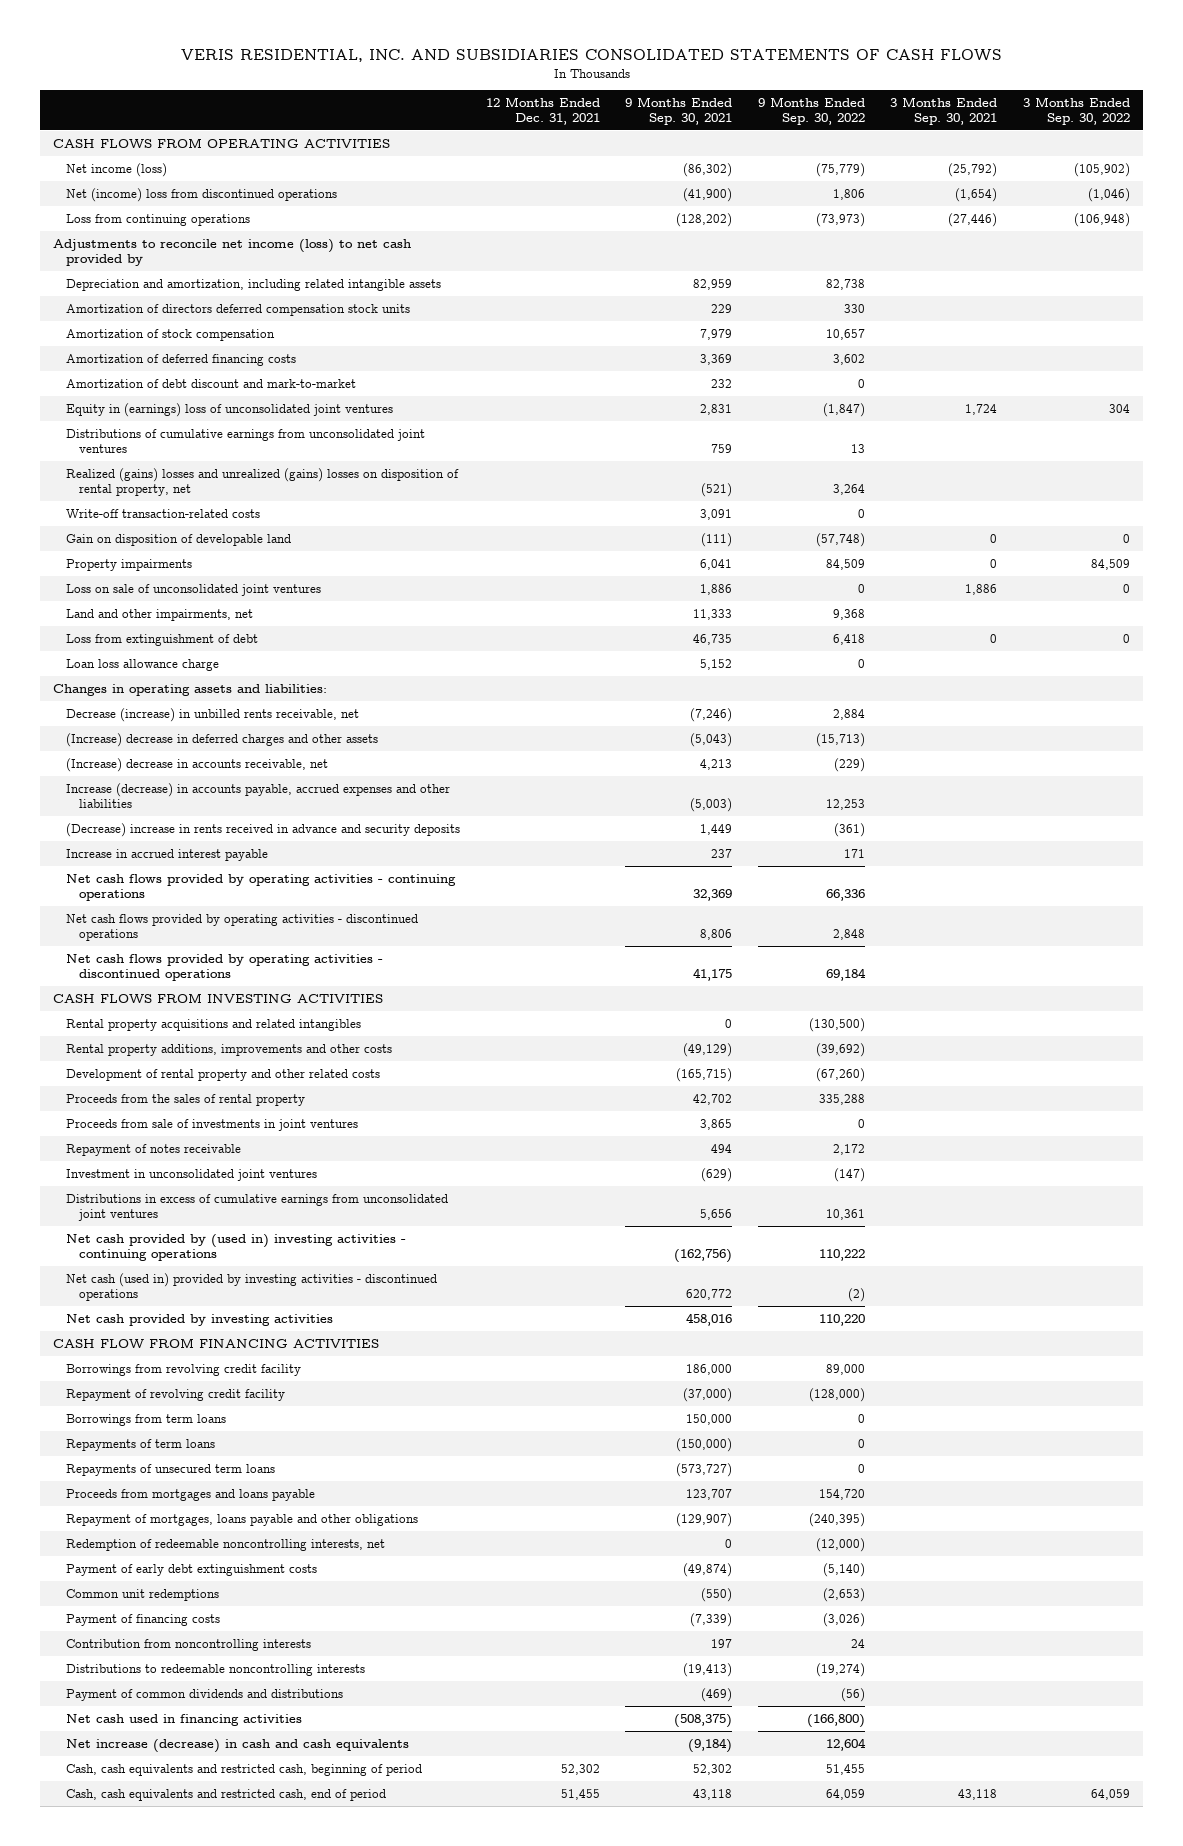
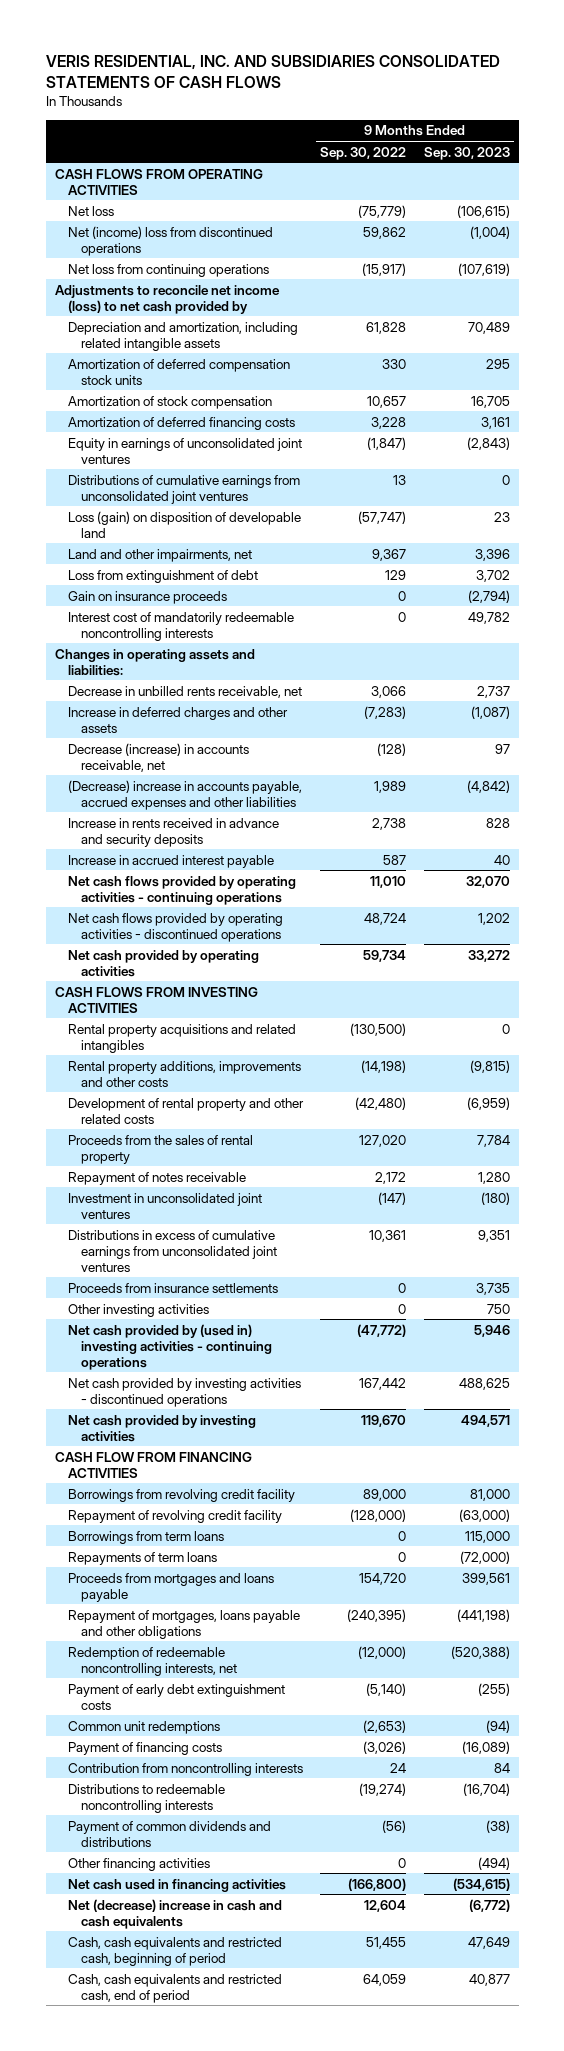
- | 12 Months Ended Dec. 31, 2021 | 9 Months Ended Sep. 30, 2021 | 9 Months Ended Sep. 30, 2022 | 3 Months Ended Sep. 30, 2021 | 3 Months Ended Sep. 30, 2022
+ | 9 Months Ended Sep. 30, 2022 | 9 Months Ended Sep. 30, 2023
- Net income (loss) | | (86,302) | (75,779) | (25,792) | (105,902)
- Net (income) loss from discontinued operations | | (41,900) | 1,806 | (1,654) | (1,046)
- Loss from continuing operations | | (128,202) | (73,973) | (27,446) | (106,948)
+ Net loss | (75,779) | (106,615)
+ Net (income) loss from discontinued operations | 59,862 | (1,004)
+ Net loss from continuing operations | (15,917) | (107,619)
- Depreciation and amortization, including related intangible assets | | 82,959 | 82,738 | |
- Amortization of directors deferred compensation stock units | | 229 | 330 | |
+ Depreciation and amortization, including related intangible assets | 61,828 | 70,489
+ Amortization of deferred compensation stock units | 330 | 295
- Amortization of deferred financing costs | | 3,369 | 3,602 | |
- Amortization of debt discount and mark-to-market | | 232 | 0 | |
- Equity in (earnings) loss of unconsolidated joint ventures | | 2,831 | (1,847) | 1,724 | 304
+ Amortization of deferred financing costs | 3,228 | 3,161
+ Equity in earnings of unconsolidated joint ventures | (1,847) | (2,843)
- Realized (gains) losses and unrealized (gains) losses on disposition of rental property, net | | (521) | 3,264 | |
- Write-off transaction-related costs | | 3,091 | 0 | |
- Gain on disposition of developable land | | (111) | (57,748) | 0 | 0
- Property impairments | | 6,041 | 84,509 | 0 | 84,509
- Loss on sale of unconsolidated joint ventures | | 1,886 | 0 | 1,886 | 0
- Land and other impairments, net | | 11,333 | 9,368 | |
- Loss from extinguishment of debt | | 46,735 | 6,418 | 0 | 0
- Loan loss allowance charge | | 5,152 | 0 | |
+ Loss (gain) on disposition of developable land | (57,747) | 23
+ Land and other impairments, net | 9,367 | 3,396
+ Loss from extinguishment of debt | 129 | 3,702
+ Gain on insurance proceeds | 0 | (2,794)
+ Interest cost of mandatorily redeemable noncontrolling interests | 0 | 49,782
- Decrease (increase) in unbilled rents receivable, net | | (7,246) | 2,884 | |
- (Increase) decrease in deferred charges and other assets | | (5,043) | (15,713) | |
- (Increase) decrease in accounts receivable, net | | 4,213 | (229) | |
- Increase (decrease) in accounts payable, accrued expenses and other liabilities | | (5,003) | 12,253 | |
- (Decrease) increase in rents received in advance and security deposits | | 1,449 | (361) | |
- Increase in accrued interest payable | | 237 | 171 | |
- Net cash flows provided by operating activities - continuing operations | | 32,369 | 66,336 | |
- Net cash flows provided by operating activities - discontinued operations | | 8,806 | 2,848 | |
- Net cash flows provided by operating activities - discontinued operations | | 41,175 | 69,184 | |
+ Decrease in unbilled rents receivable, net | 3,066 | 2,737
+ Increase in deferred charges and other assets | (7,283) | (1,087)
+ Decrease (increase) in accounts receivable, net | (128) | 97
+ (Decrease) increase in accounts payable, accrued expenses and other liabilities | 1,989 | (4,842)
+ Increase in rents received in advance and security deposits | 2,738 | 828
+ Increase in accrued interest payable | 587 | 40
+ Net cash flows provided by operating activities - continuing operations | 11,010 | 32,070
+ Net cash flows provided by operating activities - discontinued operations | 48,724 | 1,202
+ Net cash provided by operating activities | 59,734 | 33,272
- Rental property additions, improvements and other costs | | (49,129) | (39,692) | |
- Development of rental property and other related costs | | (165,715) | (67,260) | |
- Proceeds from the sales of rental property | | 42,702 | 335,288 | |
- Proceeds from sale of investments in joint ventures | | 3,865 | 0 | |
+ Rental property additions, improvements and other costs | (14,198) | (9,815)
+ Development of rental property and other related costs | (42,480) | (6,959)
+ Proceeds from the sales of rental property | 127,020 | 7,784
- Net cash provided by (used in) investing activities - continuing operations | | (162,756) | 110,222 | |
- Net cash (used in) provided by investing activities - discontinued operations | | 620,772 | (2) | |
- Net cash provided by investing activities | | 458,016 | 110,220 | |
+ Proceeds from insurance settlements | 0 | 3,735
+ Other investing activities | 0 | 750
+ Net cash provided by (used in) investing activities - continuing operations | (47,772) | 5,946
+ Net cash provided by investing activities - discontinued operations | 167,442 | 488,625
+ Net cash provided by investing activities | 119,670 | 494,571
- Repayments of unsecured term loans | | (573,727) | 0 | |
+ Other financing activities | 0 | (494)
- Net increase (decrease) in cash and cash equivalents | | (9,184) | 12,604 | |
+ Net (decrease) increase in cash and cash equivalents | 12,604 | (6,772)

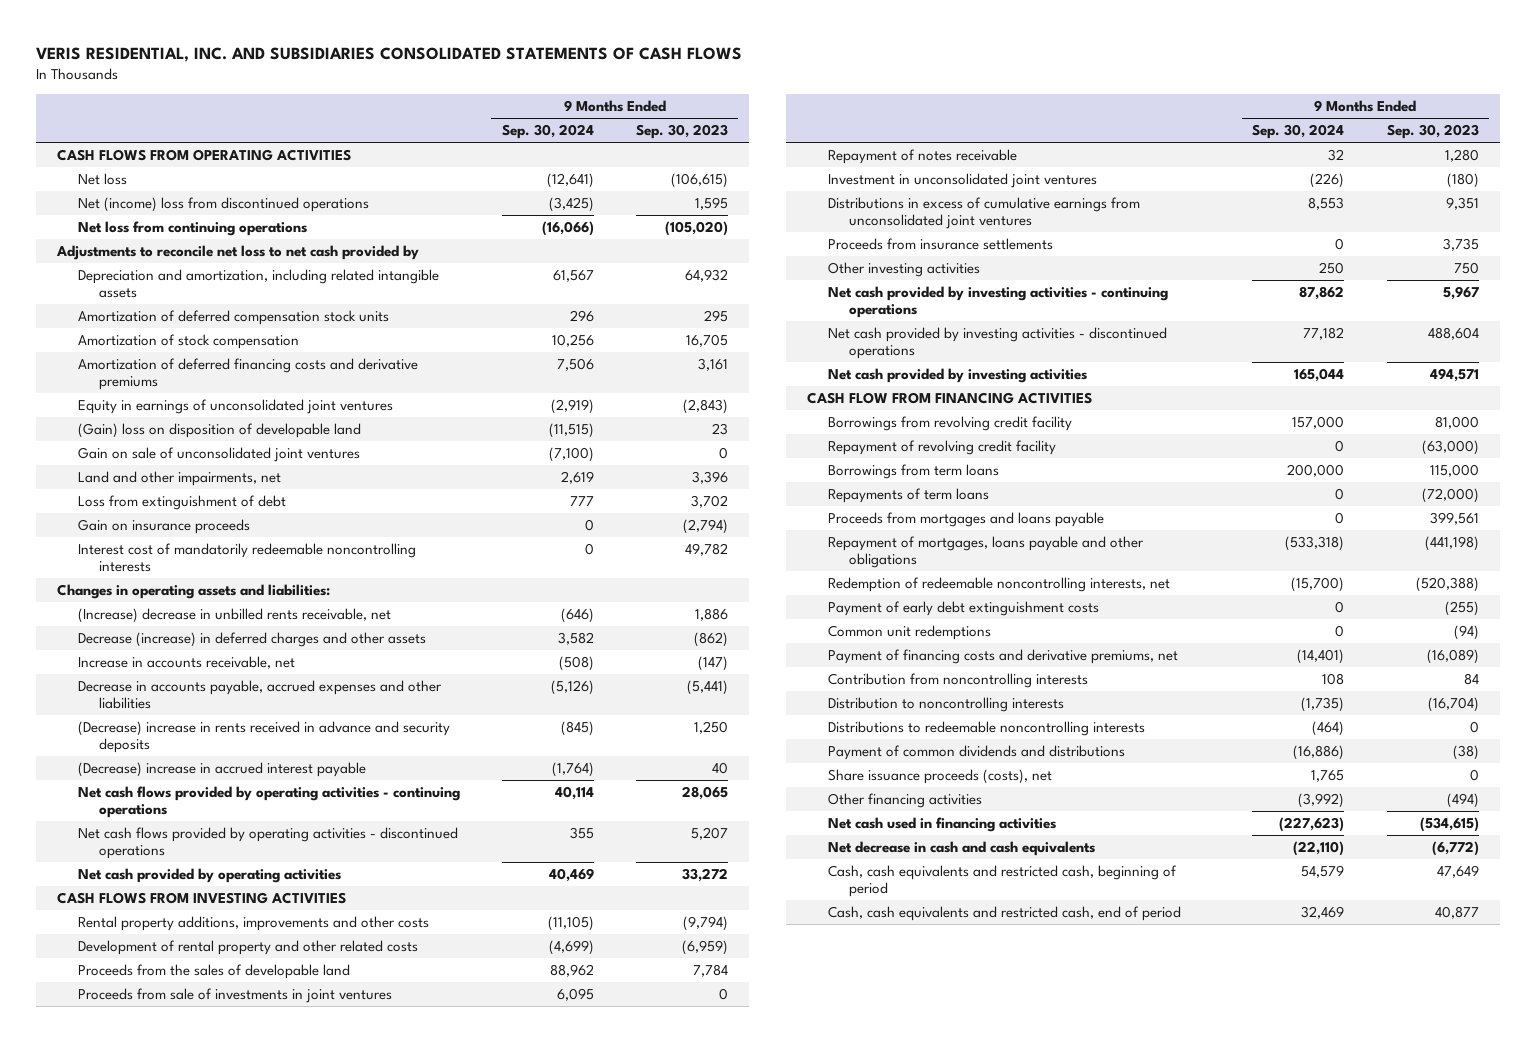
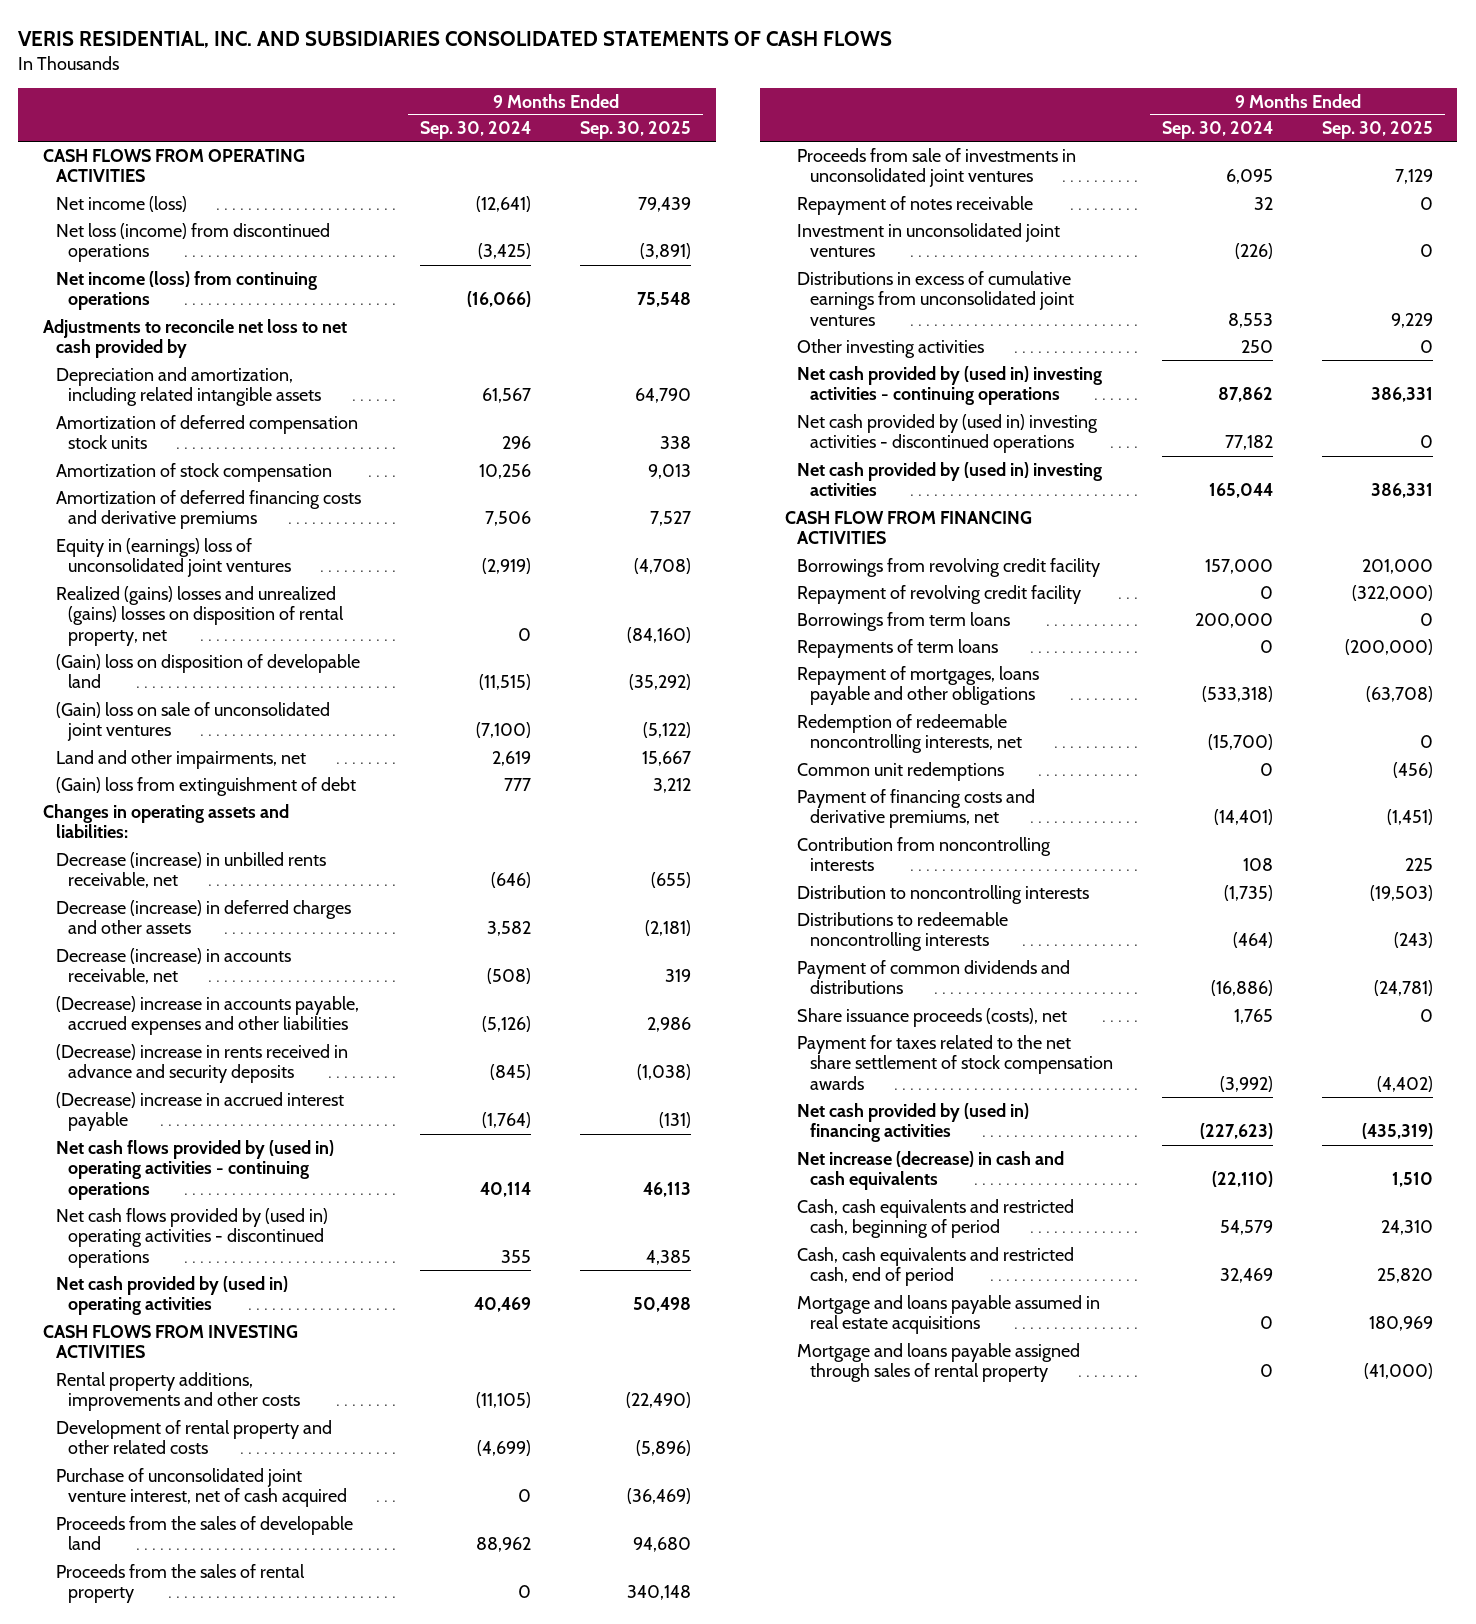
- | 9 Months Ended Sep. 30, 2024 | 9 Months Ended Sep. 30, 2023
+ | 9 Months Ended Sep. 30, 2024 | 9 Months Ended Sep. 30, 2025
- Net loss | (12,641) | (106,615)
- Net (income) loss from discontinued operations | (3,425) | 1,595
- Net loss from continuing operations | (16,066) | (105,020)
+ Net income (loss) | (12,641) | 79,439
+ Net loss (income) from discontinued operations | (3,425) | (3,891)
+ Net income (loss) from continuing operations | (16,066) | 75,548
- Equity in earnings of unconsolidated joint ventures | (2,919) | (2,843)
+ Equity in (earnings) loss of unconsolidated joint ventures | (2,919) | (4,708)
+ Realized (gains) losses and unrealized (gains) losses on disposition of rental property, net | 0 | (84,160)
- Gain on sale of unconsolidated joint ventures | (7,100) | 0
+ (Gain) loss on sale of unconsolidated joint ventures | (7,100) | (5,122)
- Loss from extinguishment of debt | 777 | 3,702
- Gain on insurance proceeds | 0 | (2,794)
- Interest cost of mandatorily redeemable noncontrolling interests | 0 | 49,782
+ (Gain) loss from extinguishment of debt | 777 | 3,212
- (Increase) decrease in unbilled rents receivable, net | (646) | 1,886
+ Decrease (increase) in unbilled rents receivable, net | (646) | (655)
- Increase in accounts receivable, net | (508) | (147)
- Decrease in accounts payable, accrued expenses and other liabilities | (5,126) | (5,441)
+ Decrease (increase) in accounts receivable, net | (508) | 319
+ (Decrease) increase in accounts payable, accrued expenses and other liabilities | (5,126) | 2,986
- Net cash flows provided by operating activities - continuing operations | 40,114 | 28,065
- Net cash flows provided by operating activities - discontinued operations | 355 | 5,207
- Net cash provided by operating activities | 40,469 | 33,272
+ Net cash flows provided by (used in) operating activities - continuing operations | 40,114 | 46,113
+ Net cash flows provided by (used in) operating activities - discontinued operations | 355 | 4,385
+ Net cash provided by (used in) operating activities | 40,469 | 50,498
+ Purchase of unconsolidated joint venture interest, net of cash acquired | 0 | (36,469)
- Proceeds from sale of investments in joint ventures | 6,095 | 0
+ Proceeds from the sales of rental property | 0 | 340,148
+ Proceeds from sale of investments in unconsolidated joint ventures | 6,095 | 7,129
- Proceeds from insurance settlements | 0 | 3,735
- Net cash provided by investing activities - continuing operations | 87,862 | 5,967
- Net cash provided by investing activities - discontinued operations | 77,182 | 488,604
- Net cash provided by investing activities | 165,044 | 494,571
+ Net cash provided by (used in) investing activities - continuing operations | 87,862 | 386,331
+ Net cash provided by (used in) investing activities - discontinued operations | 77,182 | 0
+ Net cash provided by (used in) investing activities | 165,044 | 386,331
- Proceeds from mortgages and loans payable | 0 | 399,561
- Payment of early debt extinguishment costs | 0 | (255)
- Other financing activities | (3,992) | (494)
- Net cash used in financing activities | (227,623) | (534,615)
- Net decrease in cash and cash equivalents | (22,110) | (6,772)
+ Payment for taxes related to the net share settlement of stock compensation awards | (3,992) | (4,402)
+ Net cash provided by (used in) financing activities | (227,623) | (435,319)
+ Net increase (decrease) in cash and cash equivalents | (22,110) | 1,510
+ Mortgage and loans payable assumed in real estate acquisitions | 0 | 180,969
+ Mortgage and loans payable assigned through sales of rental property | 0 | (41,000)

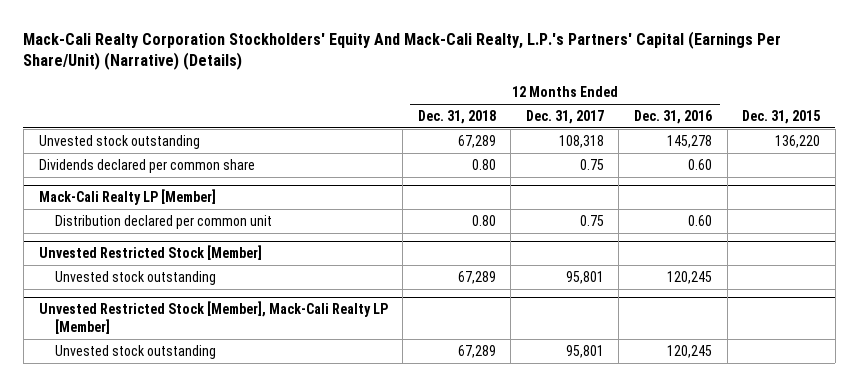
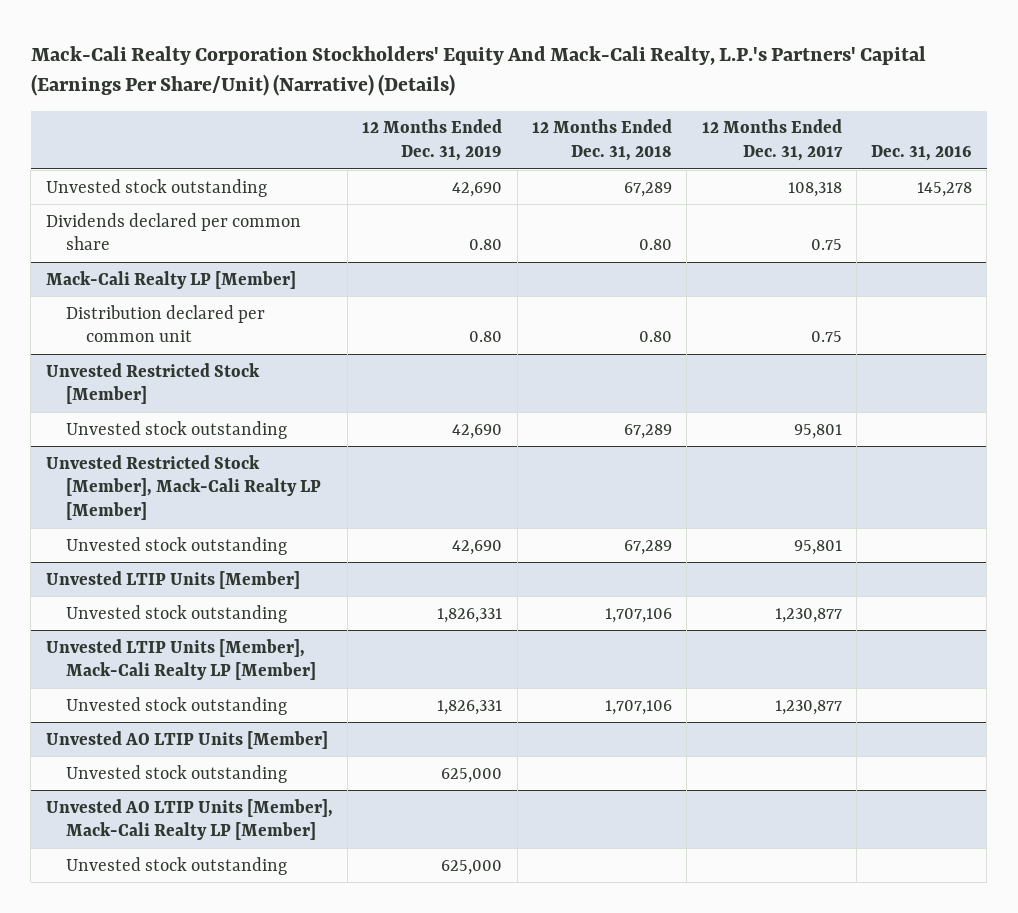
- | 12 Months Ended Dec. 31, 2018 | 12 Months Ended Dec. 31, 2017 | 12 Months Ended Dec. 31, 2016 | Dec. 31, 2015
+ | 12 Months Ended Dec. 31, 2019 | 12 Months Ended Dec. 31, 2018 | 12 Months Ended Dec. 31, 2017 | Dec. 31, 2016
+ Unvested LTIP Units [Member]
+ Unvested stock outstanding | 1,826,331 | 1,707,106 | 1,230,877 |
+ Unvested LTIP Units [Member], Mack-Cali Realty LP [Member]
+ Unvested stock outstanding | 1,826,331 | 1,707,106 | 1,230,877 |
+ Unvested AO LTIP Units [Member]
+ Unvested stock outstanding | 625,000 | | |
+ Unvested AO LTIP Units [Member], Mack-Cali Realty LP [Member]
+ Unvested stock outstanding | 625,000 | | |

